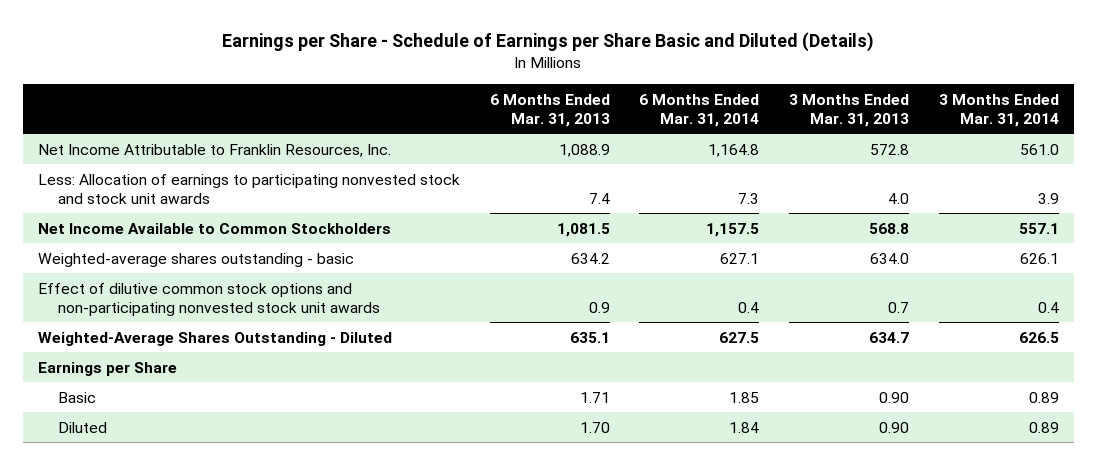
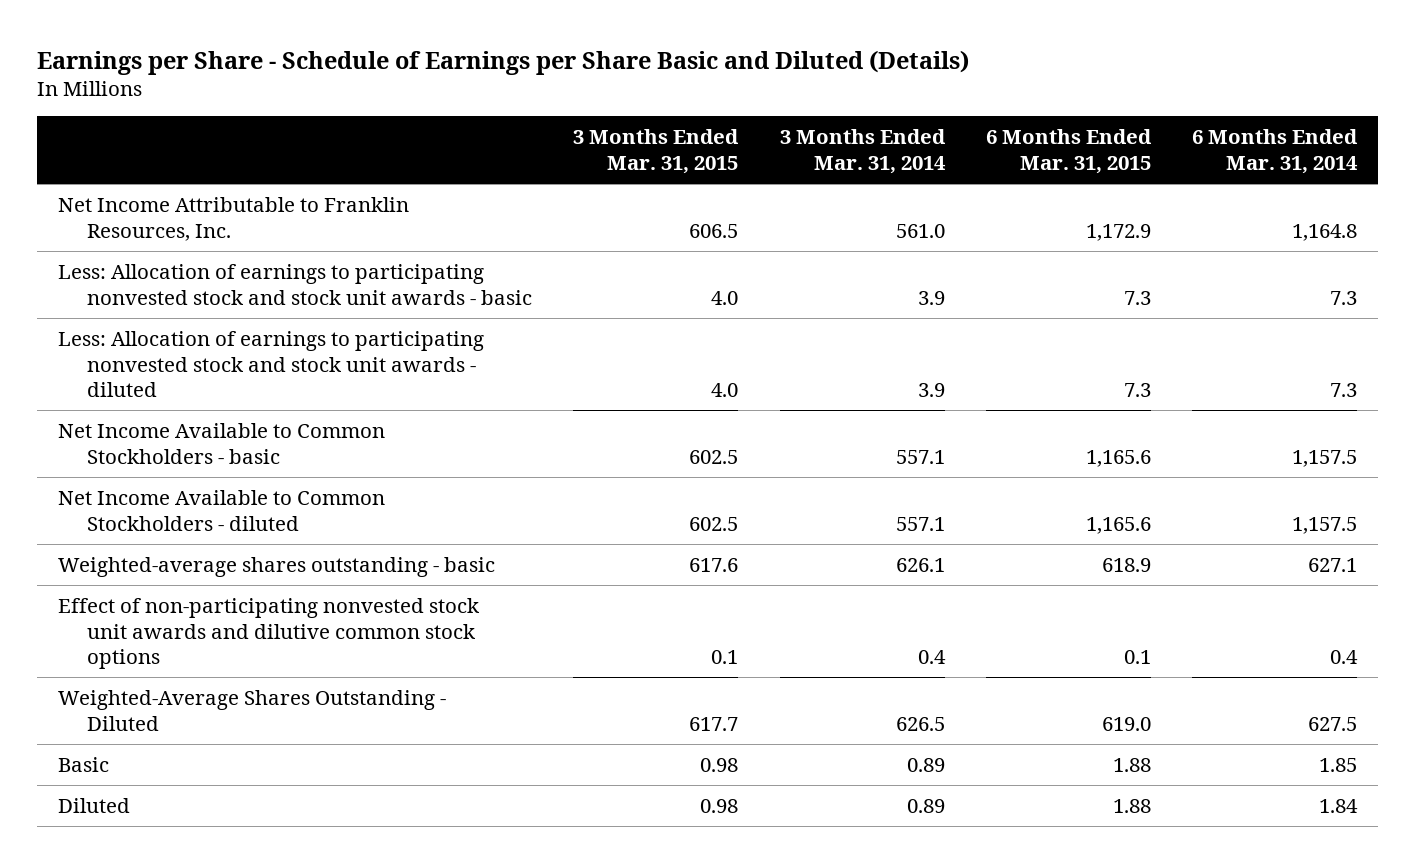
- | 6 Months Ended Mar. 31, 2013 | 6 Months Ended Mar. 31, 2014 | 3 Months Ended Mar. 31, 2013 | 3 Months Ended Mar. 31, 2014
+ | 3 Months Ended Mar. 31, 2015 | 3 Months Ended Mar. 31, 2014 | 6 Months Ended Mar. 31, 2015 | 6 Months Ended Mar. 31, 2014
- Less: Allocation of earnings to participating nonvested stock and stock unit awards | 7.4 | 7.3 | 4.0 | 3.9
- Net Income Available to Common Stockholders | 1,081.5 | 1,157.5 | 568.8 | 557.1
+ Less: Allocation of earnings to participating nonvested stock and stock unit awards - basic | 4.0 | 3.9 | 7.3 | 7.3
+ Less: Allocation of earnings to participating nonvested stock and stock unit awards - diluted | 4.0 | 3.9 | 7.3 | 7.3
+ Net Income Available to Common Stockholders - basic | 602.5 | 557.1 | 1,165.6 | 1,157.5
+ Net Income Available to Common Stockholders - diluted | 602.5 | 557.1 | 1,165.6 | 1,157.5
- Effect of dilutive common stock options and non-participating nonvested stock unit awards | 0.9 | 0.4 | 0.7 | 0.4
+ Effect of non-participating nonvested stock unit awards and dilutive common stock options | 0.1 | 0.4 | 0.1 | 0.4
- Earnings per Share

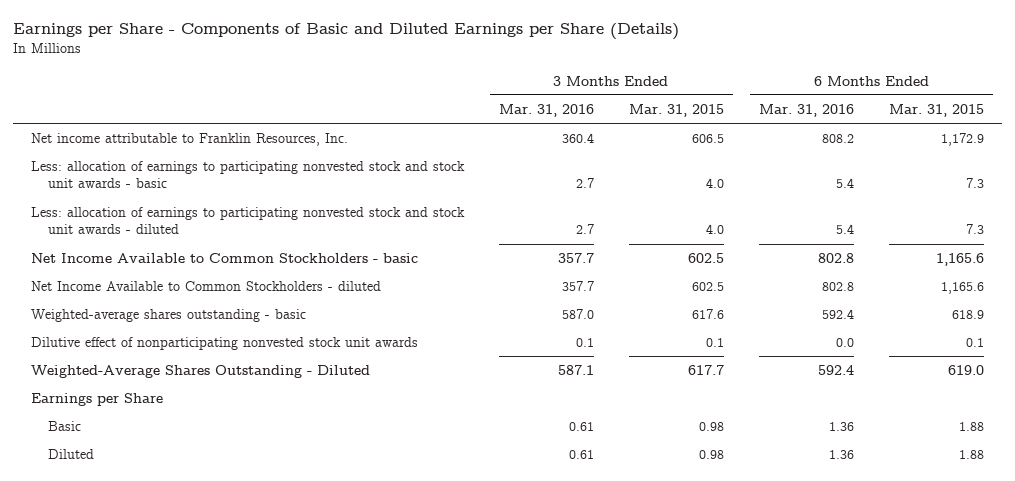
- Earnings per Share - Schedule of Earnings per Share Basic and Diluted (Details)
+ Earnings per Share - Components of Basic and Diluted Earnings per Share (Details)
- | 3 Months Ended Mar. 31, 2015 | 3 Months Ended Mar. 31, 2014 | 6 Months Ended Mar. 31, 2015 | 6 Months Ended Mar. 31, 2014
+ | 3 Months Ended Mar. 31, 2016 | 3 Months Ended Mar. 31, 2015 | 6 Months Ended Mar. 31, 2016 | 6 Months Ended Mar. 31, 2015
- Net Income Attributable to Franklin Resources, Inc. | 606.5 | 561.0 | 1,172.9 | 1,164.8
- Less: Allocation of earnings to participating nonvested stock and stock unit awards - basic | 4.0 | 3.9 | 7.3 | 7.3
- Less: Allocation of earnings to participating nonvested stock and stock unit awards - diluted | 4.0 | 3.9 | 7.3 | 7.3
+ Net income attributable to Franklin Resources, Inc. | 360.4 | 606.5 | 808.2 | 1,172.9
+ Less: allocation of earnings to participating nonvested stock and stock unit awards - basic | 2.7 | 4.0 | 5.4 | 7.3
+ Less: allocation of earnings to participating nonvested stock and stock unit awards - diluted | 2.7 | 4.0 | 5.4 | 7.3
- Effect of non-participating nonvested stock unit awards and dilutive common stock options | 0.1 | 0.4 | 0.1 | 0.4
+ Dilutive effect of nonparticipating nonvested stock unit awards | 0.1 | 0.1 | 0.0 | 0.1
+ Earnings per Share

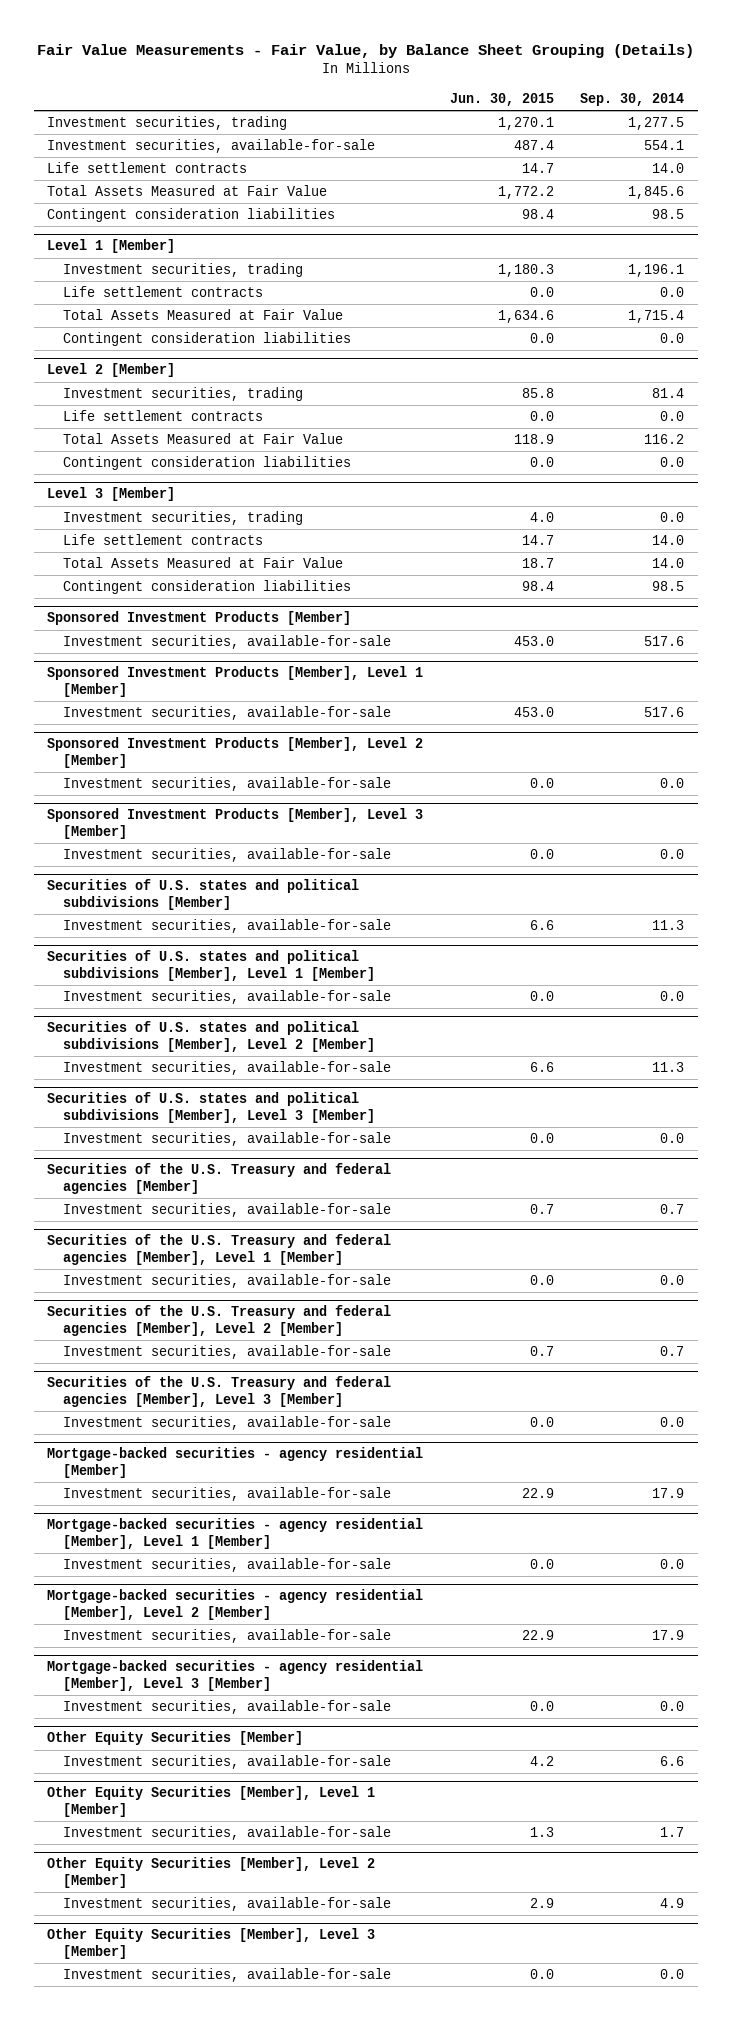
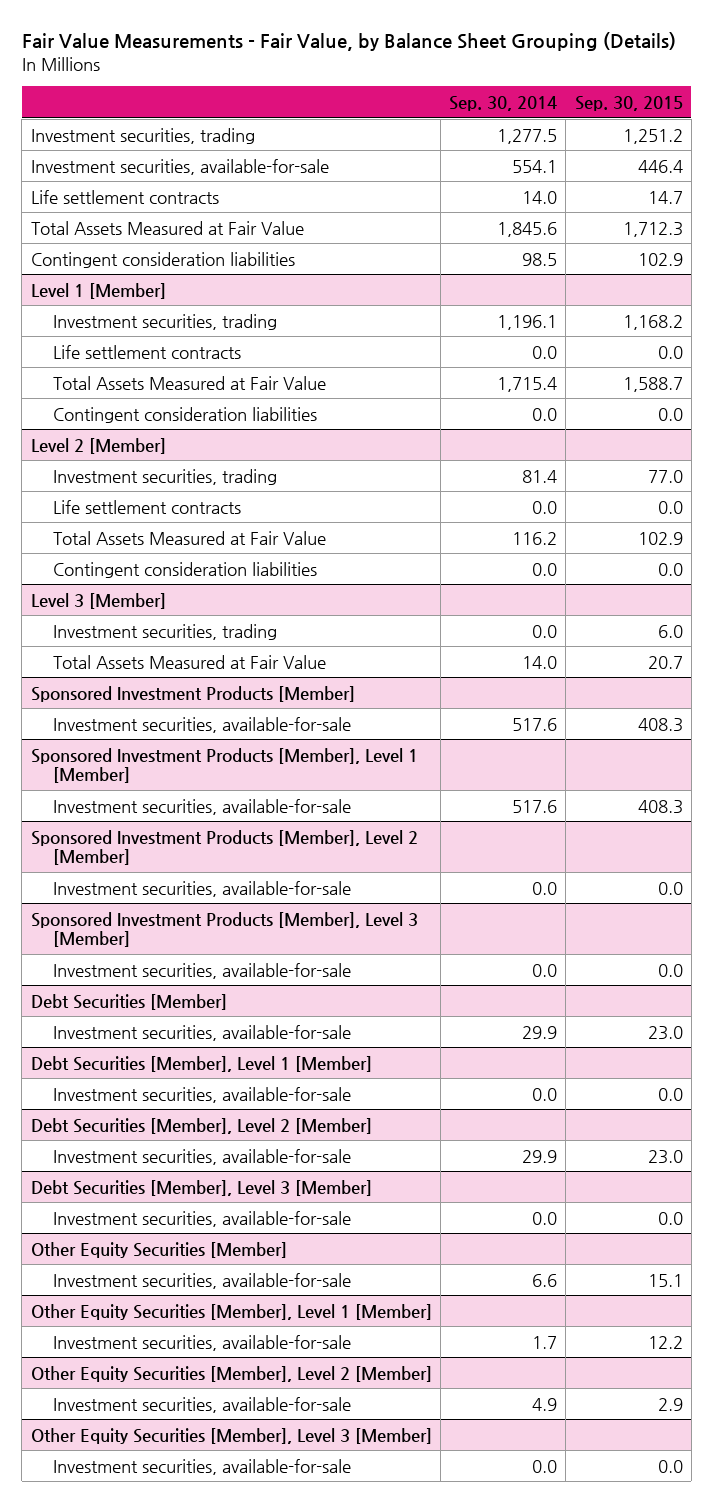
- | Jun. 30, 2015 | Sep. 30, 2014
+ | Sep. 30, 2014 | Sep. 30, 2015
@ Level 3 [Member]
- Life settlement contracts | 14.7 | 14.0
- Contingent consideration liabilities | 98.4 | 98.5
- Securities of U.S. states and political subdivisions [Member]
- Investment securities, available-for-sale | 6.6 | 11.3
- Securities of U.S. states and political subdivisions [Member], Level 1 [Member]
- Investment securities, available-for-sale | 0.0 | 0.0
- Securities of U.S. states and political subdivisions [Member], Level 2 [Member]
- Investment securities, available-for-sale | 6.6 | 11.3
- Securities of U.S. states and political subdivisions [Member], Level 3 [Member]
- Investment securities, available-for-sale | 0.0 | 0.0
- Securities of the U.S. Treasury and federal agencies [Member]
- Investment securities, available-for-sale | 0.7 | 0.7
- Securities of the U.S. Treasury and federal agencies [Member], Level 1 [Member]
- Investment securities, available-for-sale | 0.0 | 0.0
- Securities of the U.S. Treasury and federal agencies [Member], Level 2 [Member]
- Investment securities, available-for-sale | 0.7 | 0.7
- Securities of the U.S. Treasury and federal agencies [Member], Level 3 [Member]
- Investment securities, available-for-sale | 0.0 | 0.0
- Mortgage-backed securities - agency residential [Member]
- Investment securities, available-for-sale | 22.9 | 17.9
- Mortgage-backed securities - agency residential [Member], Level 1 [Member]
+ Debt Securities [Member]
+ Investment securities, available-for-sale | 29.9 | 23.0
+ Debt Securities [Member], Level 1 [Member]
- Mortgage-backed securities - agency residential [Member], Level 2 [Member]
- Investment securities, available-for-sale | 22.9 | 17.9
- Mortgage-backed securities - agency residential [Member], Level 3 [Member]
+ Debt Securities [Member], Level 2 [Member]
+ Investment securities, available-for-sale | 29.9 | 23.0
+ Debt Securities [Member], Level 3 [Member]

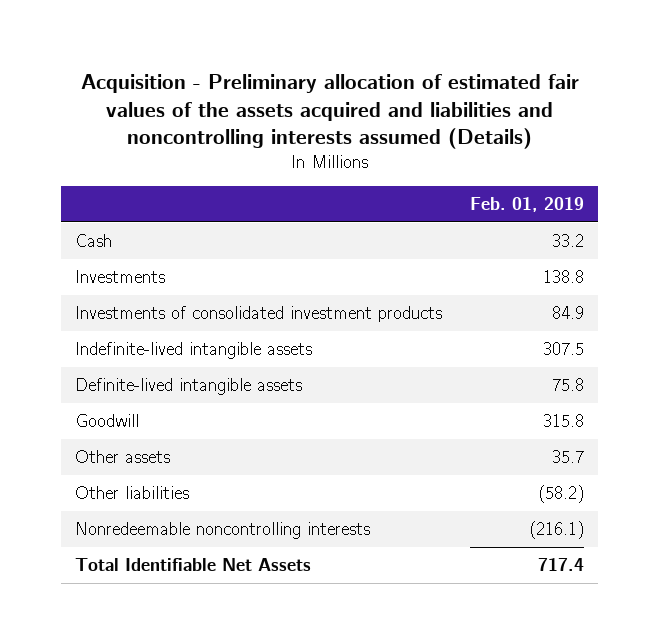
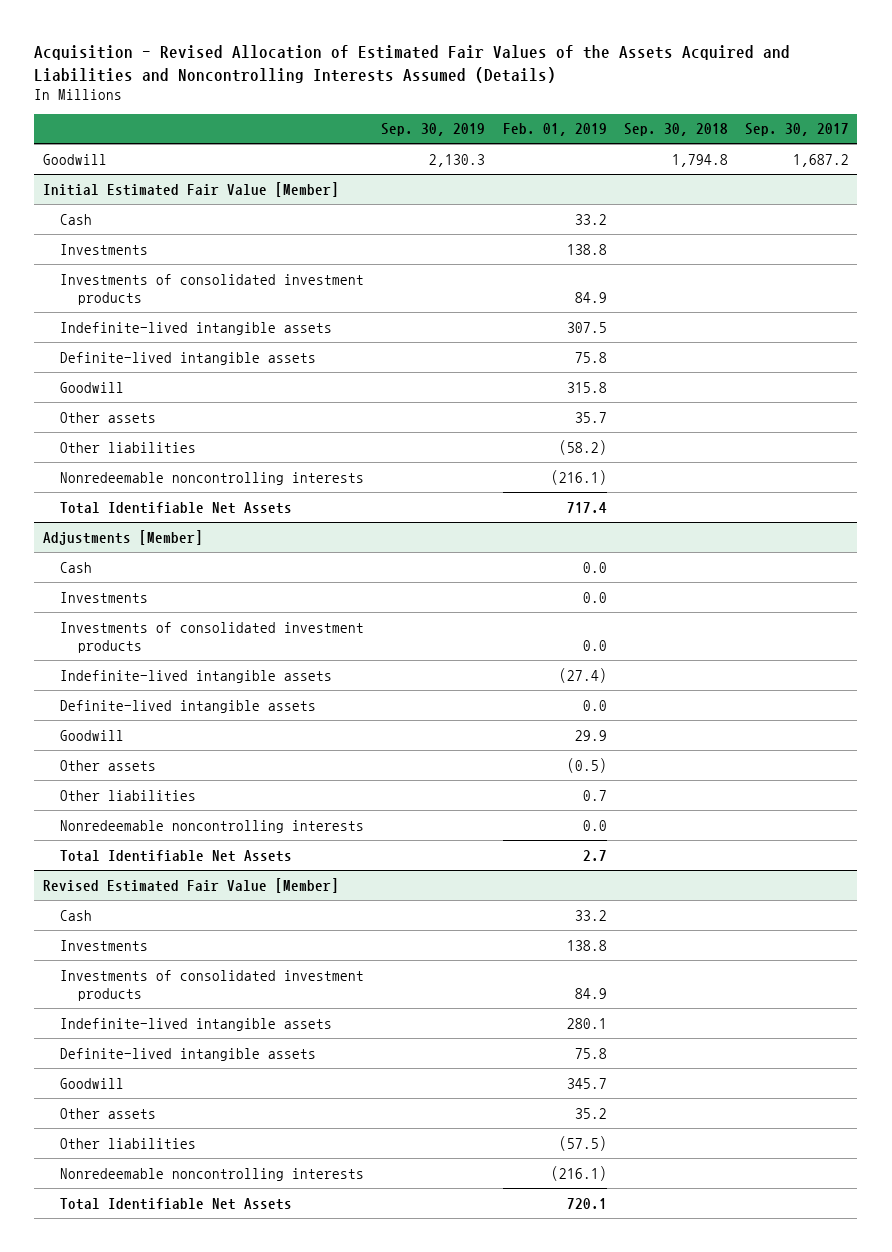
- Acquisition - Preliminary allocation of estimated fair values of the assets acquired and liabilities and noncontrolling interests assumed (Details)
+ Acquisition - Revised Allocation of Estimated Fair Values of the Assets Acquired and Liabilities and Noncontrolling Interests Assumed (Details)
- | Feb. 01, 2019
+ | Sep. 30, 2019 | Feb. 01, 2019 | Sep. 30, 2018 | Sep. 30, 2017
+ Goodwill | 2,130.3 | | 1,794.8 | 1,687.2
+ Initial Estimated Fair Value [Member]
+ Adjustments [Member]
+ Cash | | 0.0 | |
+ Investments | | 0.0 | |
+ Investments of consolidated investment products | | 0.0 | |
+ Indefinite-lived intangible assets | | (27.4) | |
+ Definite-lived intangible assets | | 0.0 | |
+ Goodwill | | 29.9 | |
+ Other assets | | (0.5) | |
+ Other liabilities | | 0.7 | |
+ Nonredeemable noncontrolling interests | | 0.0 | |
+ Total Identifiable Net Assets | | 2.7 | |
+ Revised Estimated Fair Value [Member]
+ Cash | | 33.2 | |
+ Investments | | 138.8 | |
+ Investments of consolidated investment products | | 84.9 | |
+ Indefinite-lived intangible assets | | 280.1 | |
+ Definite-lived intangible assets | | 75.8 | |
+ Goodwill | | 345.7 | |
+ Other assets | | 35.2 | |
+ Other liabilities | | (57.5) | |
+ Nonredeemable noncontrolling interests | | (216.1) | |
+ Total Identifiable Net Assets | | 720.1 | |

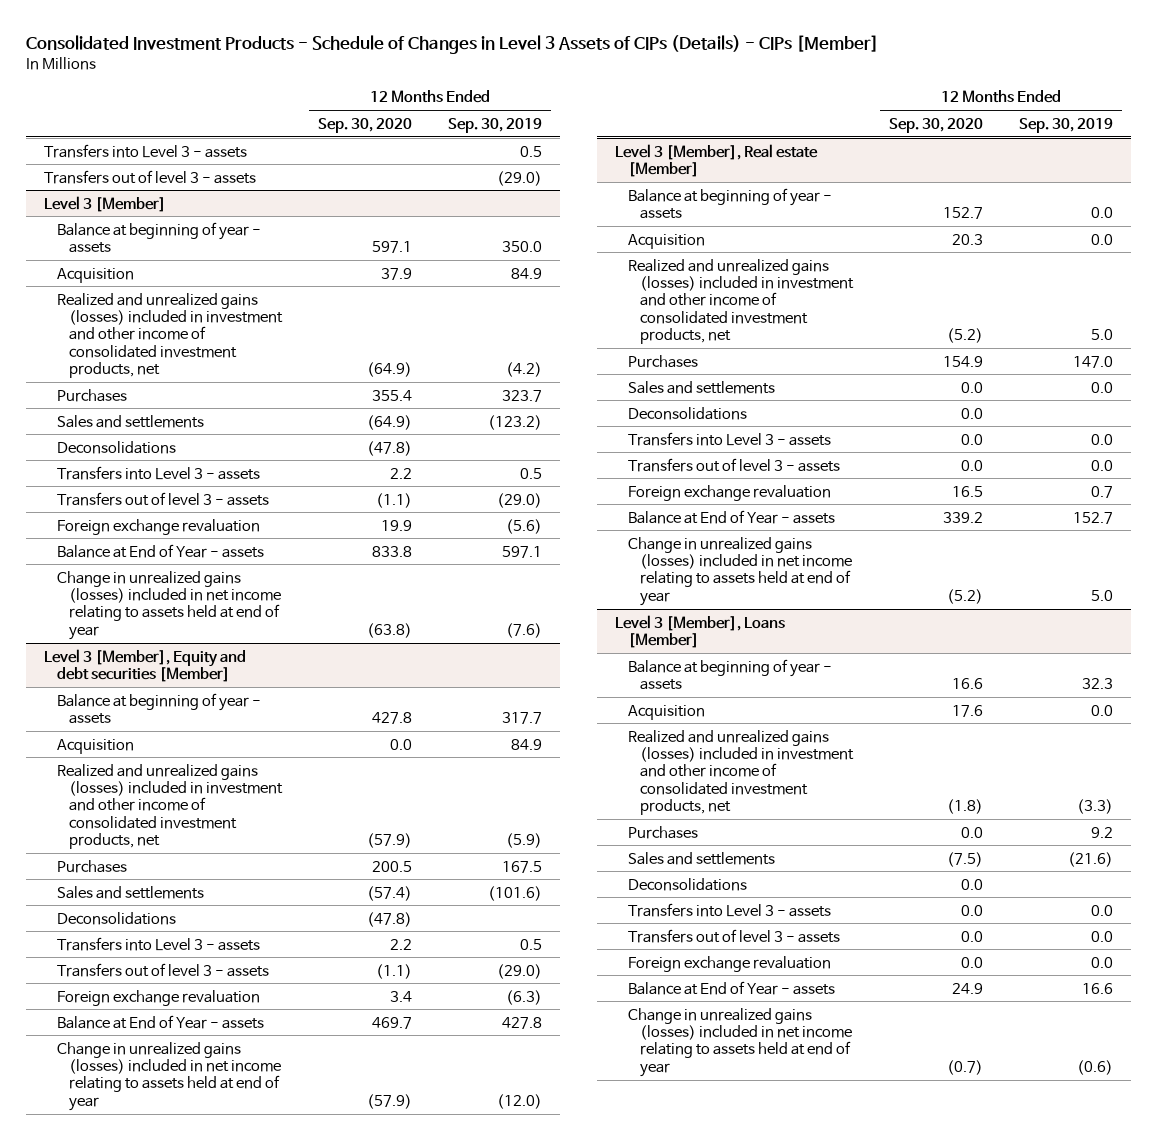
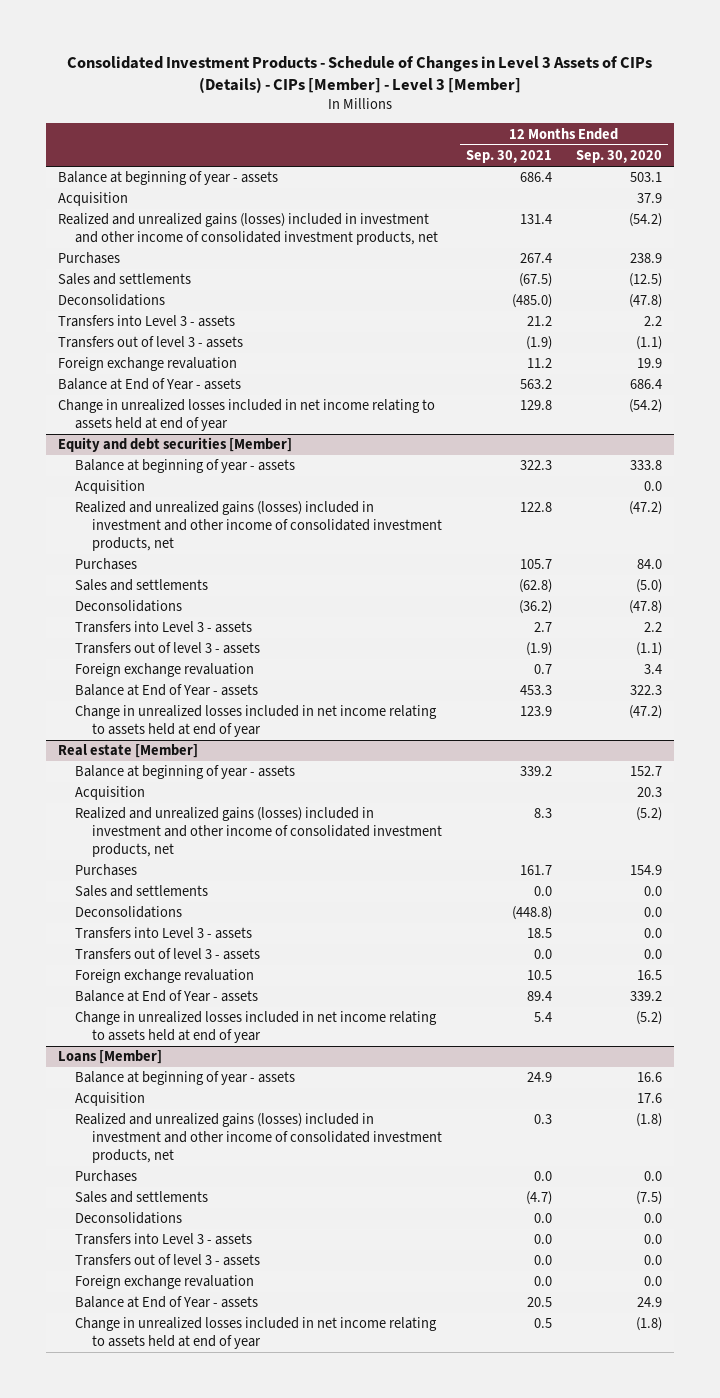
- Consolidated Investment Products - Schedule of Changes in Level 3 Assets of CIPs (Details) - CIPs [Member]
+ Consolidated Investment Products - Schedule of Changes in Level 3 Assets of CIPs (Details) - CIPs [Member] - Level 3 [Member]
- | 12 Months Ended Sep. 30, 2020 | 12 Months Ended Sep. 30, 2019
+ | 12 Months Ended Sep. 30, 2021 | 12 Months Ended Sep. 30, 2020
- Transfers into Level 3 - assets | | 0.5
- Transfers out of level 3 - assets | | (29.0)
- Level 3 [Member]
- Balance at beginning of year - assets | 597.1 | 350.0
+ Balance at beginning of year - assets | 686.4 | 503.1
- Realized and unrealized gains (losses) included in investment and other income of consolidated investment products, net | (64.9) | (4.2)
- Purchases | 355.4 | 323.7
- Sales and settlements | (64.9) | (123.2)
+ Realized and unrealized gains (losses) included in investment and other income of consolidated investment products, net | 131.4 | (54.2)
+ Purchases | 267.4 | 238.9
+ Sales and settlements | (67.5) | (12.5)
- Balance at End of Year - assets | 833.8 | 597.1
- Change in unrealized gains (losses) included in net income relating to assets held at end of year | (63.8) | (7.6)
- Level 3 [Member], Equity and debt securities [Member]
- Balance at beginning of year - assets | 427.8 | 317.7
+ Balance at End of Year - assets | 563.2 | 686.4
+ Change in unrealized losses included in net income relating to assets held at end of year | 129.8 | (54.2)
+ Equity and debt securities [Member]
+ Balance at beginning of year - assets | 322.3 | 333.8
- Realized and unrealized gains (losses) included in investment and other income of consolidated investment products, net | (57.9) | (5.9)
- Purchases | 200.5 | 167.5
- Sales and settlements | (57.4) | (101.6)
+ Realized and unrealized gains (losses) included in investment and other income of consolidated investment products, net | 122.8 | (47.2)
+ Purchases | 105.7 | 84.0
+ Sales and settlements | (62.8) | (5.0)
- Balance at End of Year - assets | 469.7 | 427.8
- Change in unrealized gains (losses) included in net income relating to assets held at end of year | (57.9) | (12.0)
- Level 3 [Member], Real estate [Member]
+ Balance at End of Year - assets | 453.3 | 322.3
+ Change in unrealized losses included in net income relating to assets held at end of year | 123.9 | (47.2)
+ Real estate [Member]
- Change in unrealized gains (losses) included in net income relating to assets held at end of year | (5.2) | 5.0
- Level 3 [Member], Loans [Member]
+ Change in unrealized losses included in net income relating to assets held at end of year | 5.4 | (5.2)
+ Loans [Member]
- Change in unrealized gains (losses) included in net income relating to assets held at end of year | (0.7) | (0.6)
+ Change in unrealized losses included in net income relating to assets held at end of year | 0.5 | (1.8)

